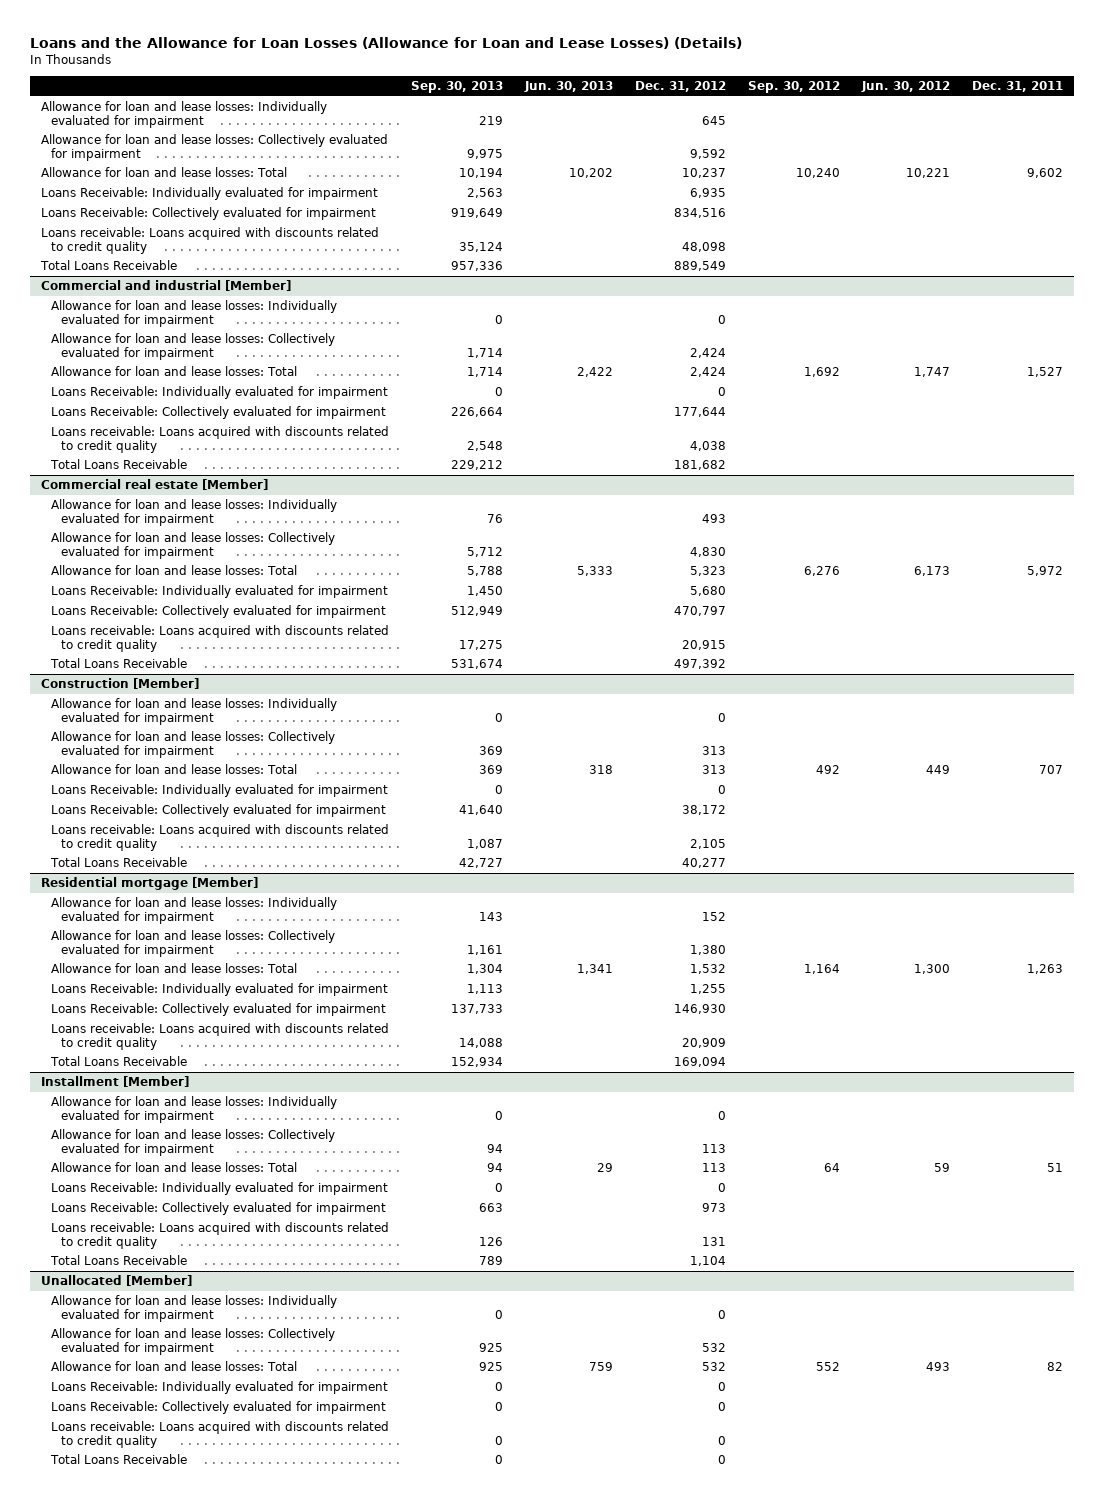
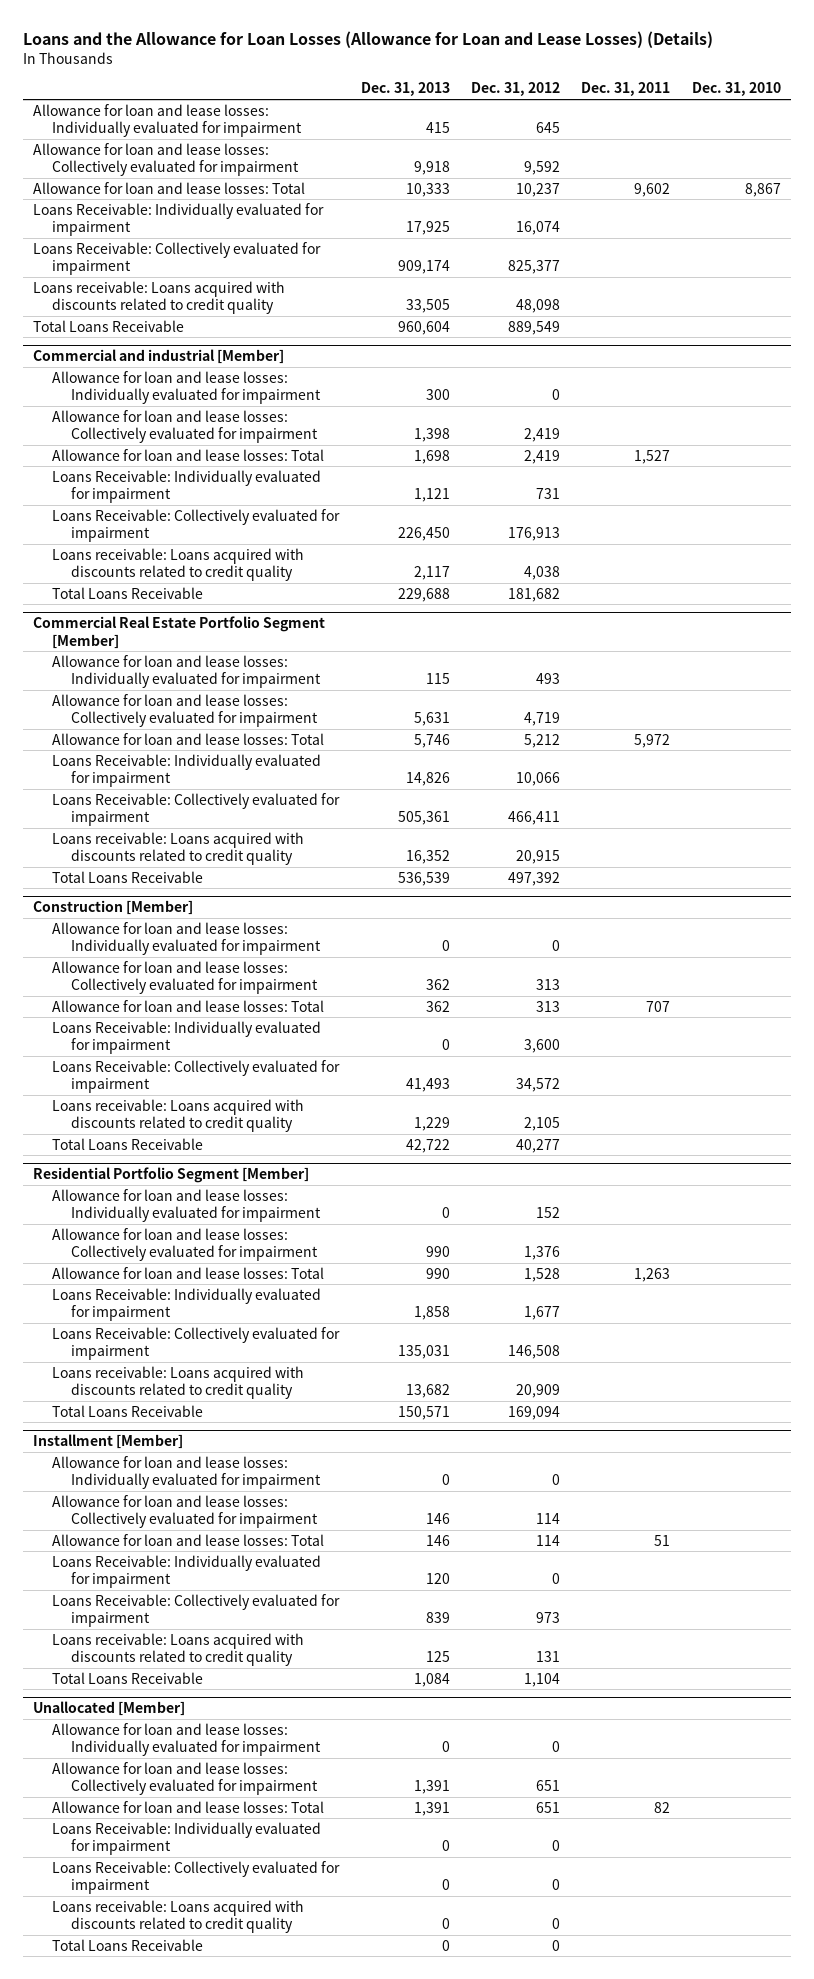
- | Sep. 30, 2013 | Jun. 30, 2013 | Dec. 31, 2012 | Sep. 30, 2012 | Jun. 30, 2012 | Dec. 31, 2011
+ | Dec. 31, 2013 | Dec. 31, 2012 | Dec. 31, 2011 | Dec. 31, 2010
- Loans Receivable: Individually evaluated for impairment | 2,563 | | 6,935 | | |
- Loans Receivable: Collectively evaluated for impairment | 919,649 | | 834,516 | | |
+ Loans Receivable: Individually evaluated for impairment | 17,925 | 16,074 | |
+ Loans Receivable: Collectively evaluated for impairment | 909,174 | 825,377 | |
@ Commercial and industrial [Member]
- Allowance for loan and lease losses: Collectively evaluated for impairment | 1,714 | | 2,424 | | |
- Allowance for loan and lease losses: Total | 1,714 | 2,422 | 2,424 | 1,692 | 1,747 | 1,527
- Loans Receivable: Individually evaluated for impairment | 0 | | 0 | | |
- Loans Receivable: Collectively evaluated for impairment | 226,664 | | 177,644 | | |
+ Allowance for loan and lease losses: Collectively evaluated for impairment | 1,398 | 2,419 | |
+ Allowance for loan and lease losses: Total | 1,698 | 2,419 | 1,527 |
+ Loans Receivable: Individually evaluated for impairment | 1,121 | 731 | |
+ Loans Receivable: Collectively evaluated for impairment | 226,450 | 176,913 | |
- Commercial real estate [Member]
+ Commercial Real Estate Portfolio Segment [Member]
- Allowance for loan and lease losses: Collectively evaluated for impairment | 5,712 | | 4,830 | | |
- Allowance for loan and lease losses: Total | 5,788 | 5,333 | 5,323 | 6,276 | 6,173 | 5,972
- Loans Receivable: Individually evaluated for impairment | 1,450 | | 5,680 | | |
- Loans Receivable: Collectively evaluated for impairment | 512,949 | | 470,797 | | |
+ Allowance for loan and lease losses: Collectively evaluated for impairment | 5,631 | 4,719 | |
+ Allowance for loan and lease losses: Total | 5,746 | 5,212 | 5,972 |
+ Loans Receivable: Individually evaluated for impairment | 14,826 | 10,066 | |
+ Loans Receivable: Collectively evaluated for impairment | 505,361 | 466,411 | |
@ Construction [Member]
- Loans Receivable: Individually evaluated for impairment | 0 | | 0 | | |
- Loans Receivable: Collectively evaluated for impairment | 41,640 | | 38,172 | | |
+ Loans Receivable: Individually evaluated for impairment | 0 | 3,600 | |
+ Loans Receivable: Collectively evaluated for impairment | 41,493 | 34,572 | |
- Residential mortgage [Member]
+ Residential Portfolio Segment [Member]
- Allowance for loan and lease losses: Collectively evaluated for impairment | 1,161 | | 1,380 | | |
- Allowance for loan and lease losses: Total | 1,304 | 1,341 | 1,532 | 1,164 | 1,300 | 1,263
- Loans Receivable: Individually evaluated for impairment | 1,113 | | 1,255 | | |
- Loans Receivable: Collectively evaluated for impairment | 137,733 | | 146,930 | | |
+ Allowance for loan and lease losses: Collectively evaluated for impairment | 990 | 1,376 | |
+ Allowance for loan and lease losses: Total | 990 | 1,528 | 1,263 |
+ Loans Receivable: Individually evaluated for impairment | 1,858 | 1,677 | |
+ Loans Receivable: Collectively evaluated for impairment | 135,031 | 146,508 | |
@ Installment [Member]
- Allowance for loan and lease losses: Collectively evaluated for impairment | 94 | | 113 | | |
- Allowance for loan and lease losses: Total | 94 | 29 | 113 | 64 | 59 | 51
+ Allowance for loan and lease losses: Collectively evaluated for impairment | 146 | 114 | |
+ Allowance for loan and lease losses: Total | 146 | 114 | 51 |
@ Unallocated [Member]
- Allowance for loan and lease losses: Collectively evaluated for impairment | 925 | | 532 | | |
- Allowance for loan and lease losses: Total | 925 | 759 | 532 | 552 | 493 | 82
+ Allowance for loan and lease losses: Collectively evaluated for impairment | 1,391 | 651 | |
+ Allowance for loan and lease losses: Total | 1,391 | 651 | 82 |

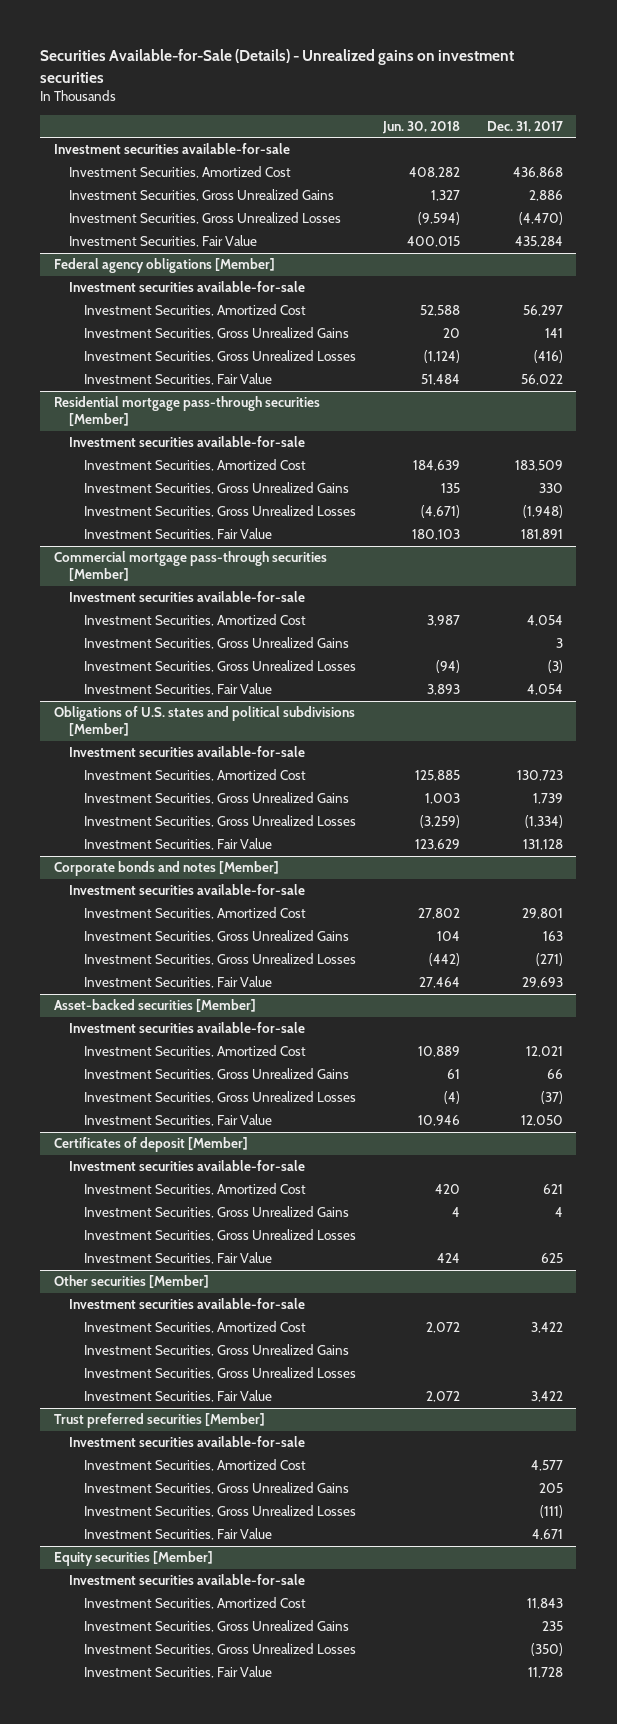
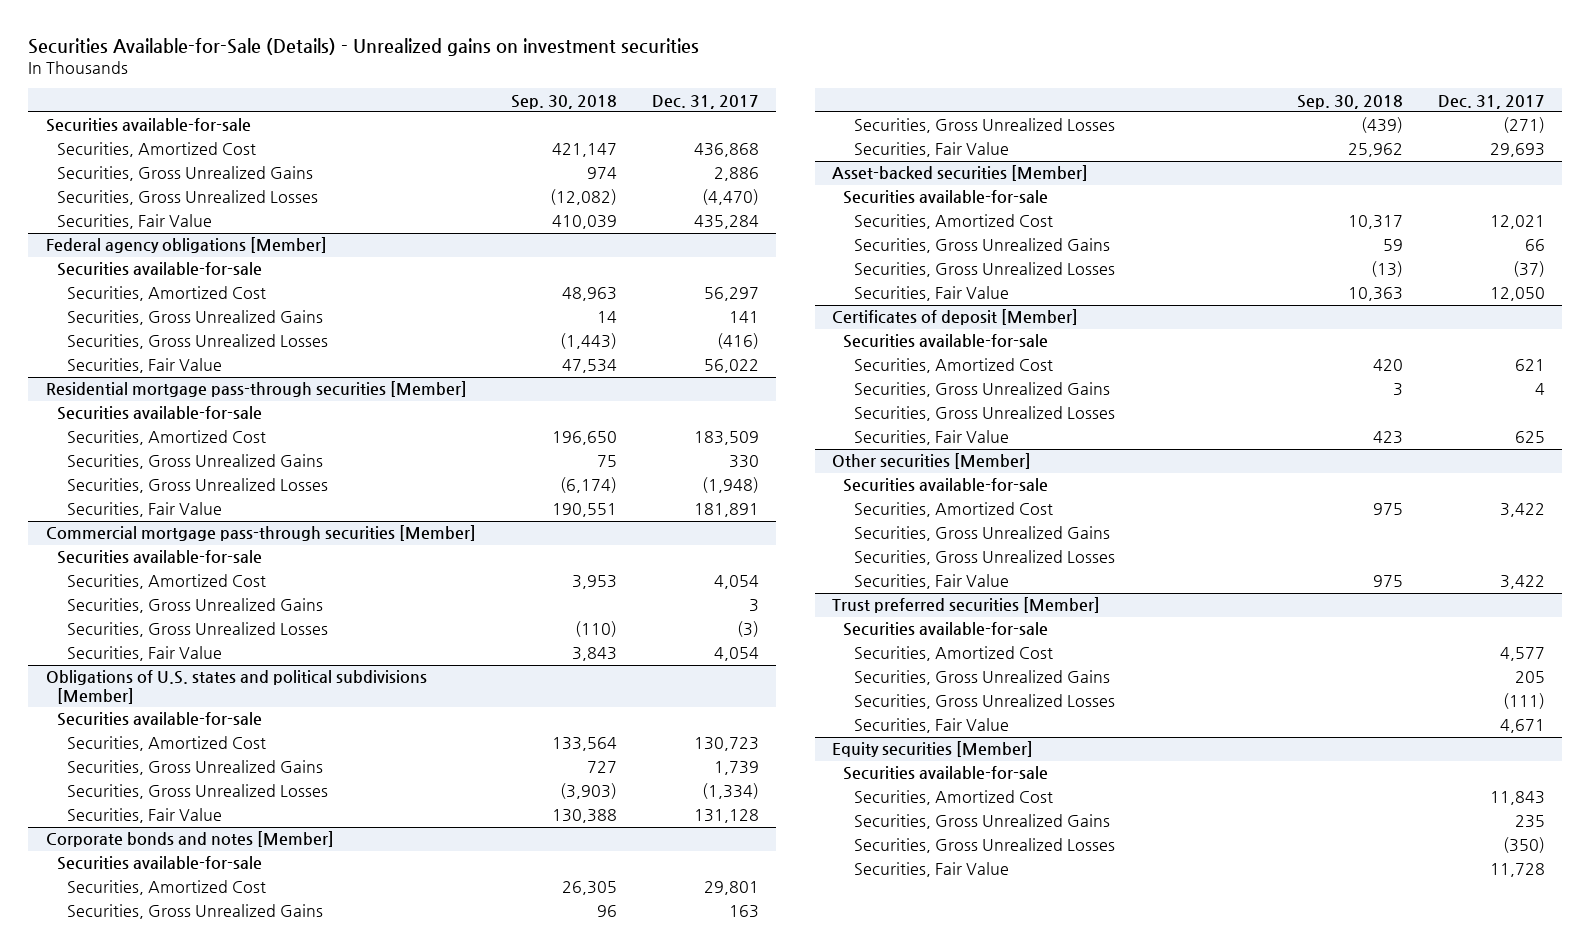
- | Jun. 30, 2018 | Dec. 31, 2017
+ | Sep. 30, 2018 | Dec. 31, 2017
- Investment securities available-for-sale
- Investment Securities, Amortized Cost | 408,282 | 436,868
- Investment Securities, Gross Unrealized Gains | 1,327 | 2,886
- Investment Securities, Gross Unrealized Losses | (9,594) | (4,470)
- Investment Securities, Fair Value | 400,015 | 435,284
+ Securities available-for-sale
+ Securities, Amortized Cost | 421,147 | 436,868
+ Securities, Gross Unrealized Gains | 974 | 2,886
+ Securities, Gross Unrealized Losses | (12,082) | (4,470)
+ Securities, Fair Value | 410,039 | 435,284
@ Federal agency obligations [Member]
- Investment securities available-for-sale
- Investment Securities, Amortized Cost | 52,588 | 56,297
- Investment Securities, Gross Unrealized Gains | 20 | 141
- Investment Securities, Gross Unrealized Losses | (1,124) | (416)
- Investment Securities, Fair Value | 51,484 | 56,022
+ Securities available-for-sale
+ Securities, Amortized Cost | 48,963 | 56,297
+ Securities, Gross Unrealized Gains | 14 | 141
+ Securities, Gross Unrealized Losses | (1,443) | (416)
+ Securities, Fair Value | 47,534 | 56,022
@ Residential mortgage pass-through securities [Member]
- Investment securities available-for-sale
- Investment Securities, Amortized Cost | 184,639 | 183,509
- Investment Securities, Gross Unrealized Gains | 135 | 330
- Investment Securities, Gross Unrealized Losses | (4,671) | (1,948)
- Investment Securities, Fair Value | 180,103 | 181,891
+ Securities available-for-sale
+ Securities, Amortized Cost | 196,650 | 183,509
+ Securities, Gross Unrealized Gains | 75 | 330
+ Securities, Gross Unrealized Losses | (6,174) | (1,948)
+ Securities, Fair Value | 190,551 | 181,891
@ Commercial mortgage pass-through securities [Member]
- Investment securities available-for-sale
- Investment Securities, Amortized Cost | 3,987 | 4,054
- Investment Securities, Gross Unrealized Gains | | 3
- Investment Securities, Gross Unrealized Losses | (94) | (3)
- Investment Securities, Fair Value | 3,893 | 4,054
+ Securities available-for-sale
+ Securities, Amortized Cost | 3,953 | 4,054
+ Securities, Gross Unrealized Gains | | 3
+ Securities, Gross Unrealized Losses | (110) | (3)
+ Securities, Fair Value | 3,843 | 4,054
@ Obligations of U.S. states and political subdivisions [Member]
- Investment securities available-for-sale
- Investment Securities, Amortized Cost | 125,885 | 130,723
- Investment Securities, Gross Unrealized Gains | 1,003 | 1,739
- Investment Securities, Gross Unrealized Losses | (3,259) | (1,334)
- Investment Securities, Fair Value | 123,629 | 131,128
+ Securities available-for-sale
+ Securities, Amortized Cost | 133,564 | 130,723
+ Securities, Gross Unrealized Gains | 727 | 1,739
+ Securities, Gross Unrealized Losses | (3,903) | (1,334)
+ Securities, Fair Value | 130,388 | 131,128
@ Corporate bonds and notes [Member]
- Investment securities available-for-sale
- Investment Securities, Amortized Cost | 27,802 | 29,801
- Investment Securities, Gross Unrealized Gains | 104 | 163
- Investment Securities, Gross Unrealized Losses | (442) | (271)
- Investment Securities, Fair Value | 27,464 | 29,693
+ Securities available-for-sale
+ Securities, Amortized Cost | 26,305 | 29,801
+ Securities, Gross Unrealized Gains | 96 | 163
+ Securities, Gross Unrealized Losses | (439) | (271)
+ Securities, Fair Value | 25,962 | 29,693
@ Asset-backed securities [Member]
- Investment securities available-for-sale
- Investment Securities, Amortized Cost | 10,889 | 12,021
- Investment Securities, Gross Unrealized Gains | 61 | 66
- Investment Securities, Gross Unrealized Losses | (4) | (37)
- Investment Securities, Fair Value | 10,946 | 12,050
+ Securities available-for-sale
+ Securities, Amortized Cost | 10,317 | 12,021
+ Securities, Gross Unrealized Gains | 59 | 66
+ Securities, Gross Unrealized Losses | (13) | (37)
+ Securities, Fair Value | 10,363 | 12,050
@ Certificates of deposit [Member]
- Investment securities available-for-sale
- Investment Securities, Amortized Cost | 420 | 621
- Investment Securities, Gross Unrealized Gains | 4 | 4
- Investment Securities, Gross Unrealized Losses
- Investment Securities, Fair Value | 424 | 625
+ Securities available-for-sale
+ Securities, Amortized Cost | 420 | 621
+ Securities, Gross Unrealized Gains | 3 | 4
+ Securities, Gross Unrealized Losses
+ Securities, Fair Value | 423 | 625
@ Other securities [Member]
- Investment securities available-for-sale
- Investment Securities, Amortized Cost | 2,072 | 3,422
- Investment Securities, Gross Unrealized Gains
- Investment Securities, Gross Unrealized Losses
- Investment Securities, Fair Value | 2,072 | 3,422
+ Securities available-for-sale
+ Securities, Amortized Cost | 975 | 3,422
+ Securities, Gross Unrealized Gains
+ Securities, Gross Unrealized Losses
+ Securities, Fair Value | 975 | 3,422
@ Trust preferred securities [Member]
- Investment securities available-for-sale
- Investment Securities, Amortized Cost | | 4,577
- Investment Securities, Gross Unrealized Gains | | 205
- Investment Securities, Gross Unrealized Losses | | (111)
- Investment Securities, Fair Value | | 4,671
+ Securities available-for-sale
+ Securities, Amortized Cost | | 4,577
+ Securities, Gross Unrealized Gains | | 205
+ Securities, Gross Unrealized Losses | | (111)
+ Securities, Fair Value | | 4,671
@ Equity securities [Member]
- Investment securities available-for-sale
- Investment Securities, Amortized Cost | | 11,843
- Investment Securities, Gross Unrealized Gains | | 235
- Investment Securities, Gross Unrealized Losses | | (350)
- Investment Securities, Fair Value | | 11,728
+ Securities available-for-sale
+ Securities, Amortized Cost | | 11,843
+ Securities, Gross Unrealized Gains | | 235
+ Securities, Gross Unrealized Losses | | (350)
+ Securities, Fair Value | | 11,728

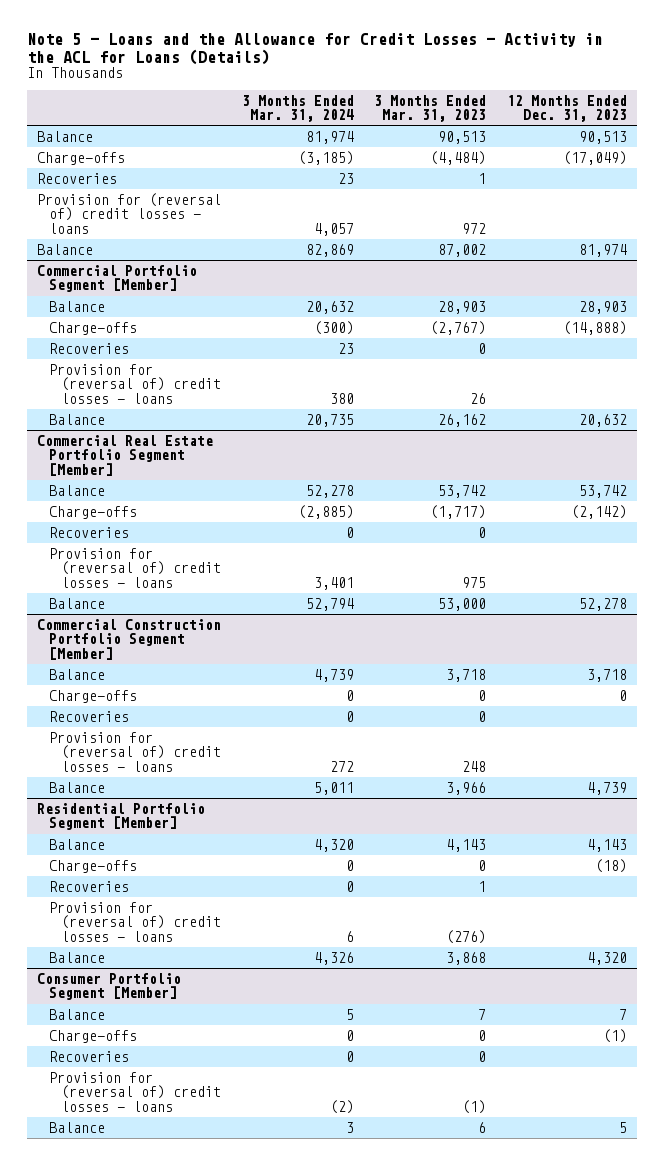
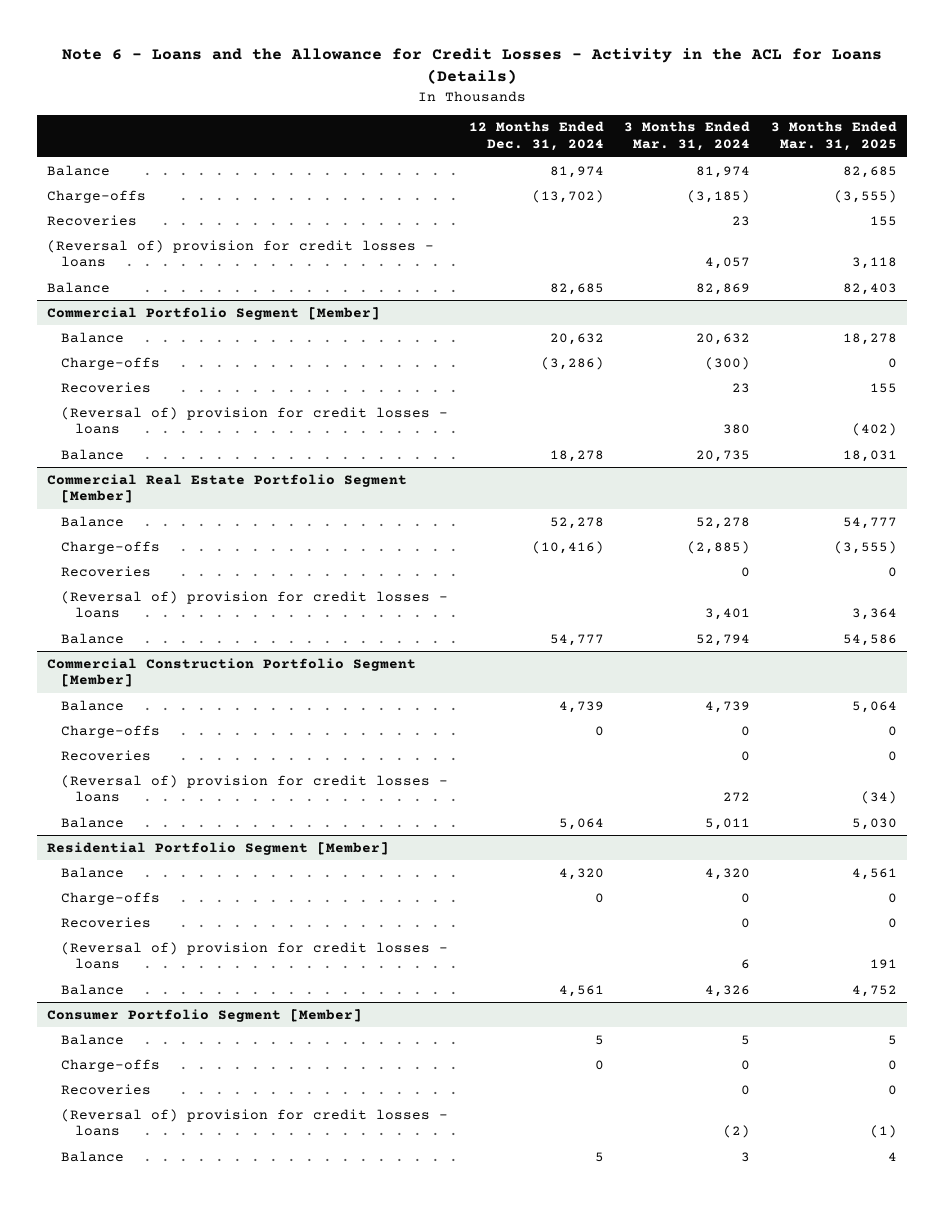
- Note 5 - Loans and the Allowance for Credit Losses - Activity in the ACL for Loans (Details)
+ Note 6 - Loans and the Allowance for Credit Losses - Activity in the ACL for Loans (Details)
- | 3 Months Ended Mar. 31, 2024 | 3 Months Ended Mar. 31, 2023 | 12 Months Ended Dec. 31, 2023
+ | 12 Months Ended Dec. 31, 2024 | 3 Months Ended Mar. 31, 2024 | 3 Months Ended Mar. 31, 2025
- Provision for (reversal of) credit losses - loans | 4,057 | 972 |
+ (Reversal of) provision for credit losses - loans | | 4,057 | 3,118
@ Commercial Portfolio Segment [Member]
- Provision for (reversal of) credit losses - loans | 380 | 26 |
+ (Reversal of) provision for credit losses - loans | | 380 | (402)
@ Commercial Real Estate Portfolio Segment [Member]
- Provision for (reversal of) credit losses - loans | 3,401 | 975 |
+ (Reversal of) provision for credit losses - loans | | 3,401 | 3,364
@ Commercial Construction Portfolio Segment [Member]
- Provision for (reversal of) credit losses - loans | 272 | 248 |
+ (Reversal of) provision for credit losses - loans | | 272 | (34)
@ Residential Portfolio Segment [Member]
- Provision for (reversal of) credit losses - loans | 6 | (276) |
+ (Reversal of) provision for credit losses - loans | | 6 | 191
@ Consumer Portfolio Segment [Member]
- Provision for (reversal of) credit losses - loans | (2) | (1) |
+ (Reversal of) provision for credit losses - loans | | (2) | (1)

